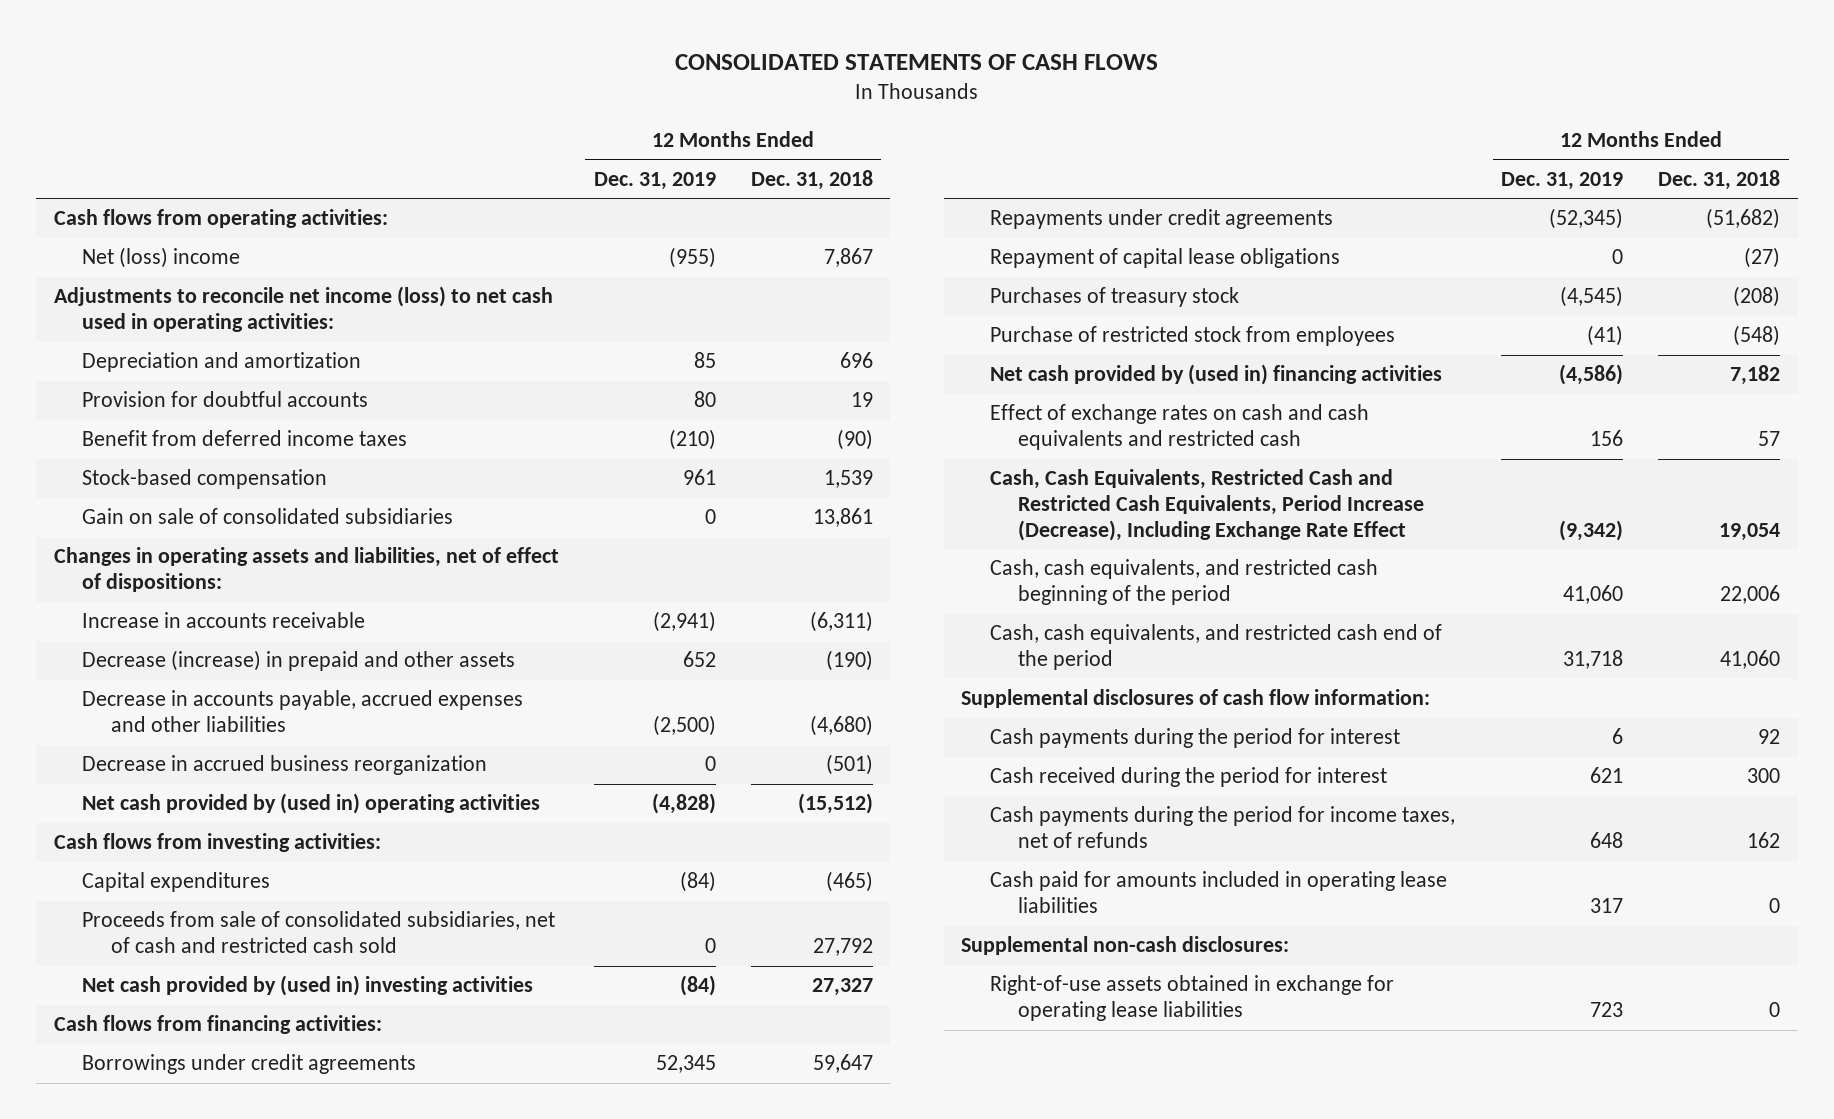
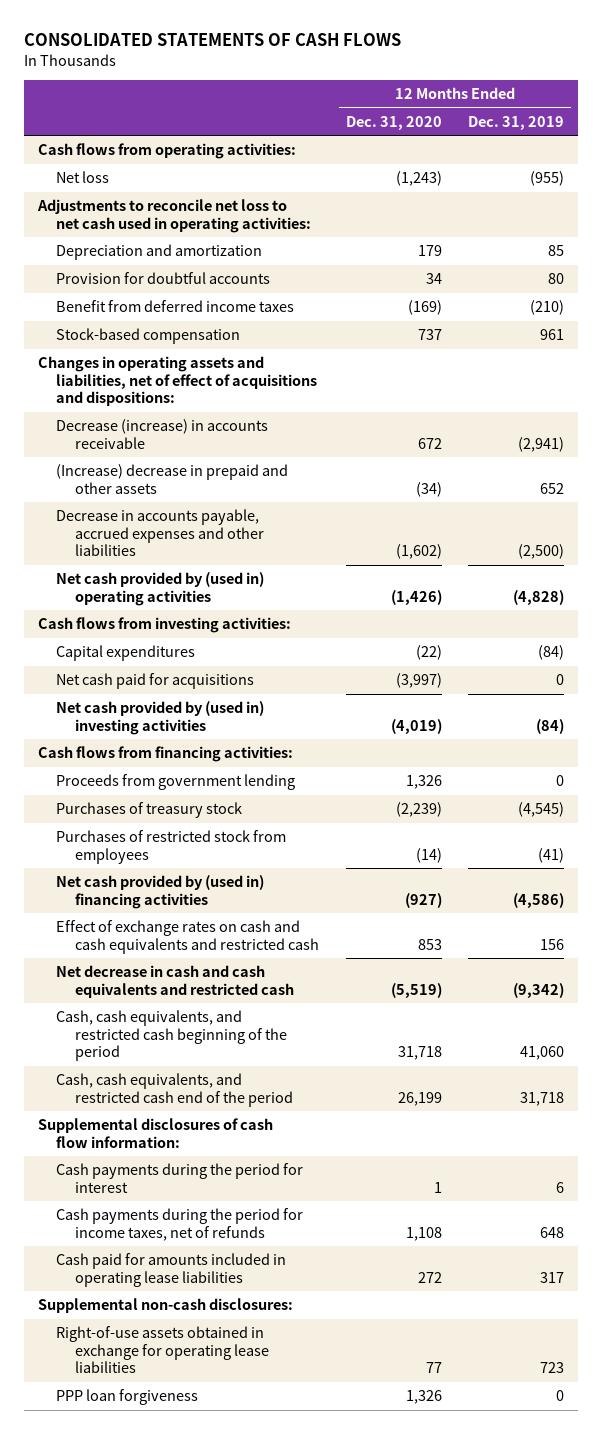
- | 12 Months Ended Dec. 31, 2019 | 12 Months Ended Dec. 31, 2018
+ | 12 Months Ended Dec. 31, 2020 | 12 Months Ended Dec. 31, 2019
- Net (loss) income | (955) | 7,867
- Adjustments to reconcile net income (loss) to net cash used in operating activities:
+ Net loss | (1,243) | (955)
+ Adjustments to reconcile net loss to net cash used in operating activities:
- Gain on sale of consolidated subsidiaries | 0 | 13,861
- Changes in operating assets and liabilities, net of effect of dispositions:
- Increase in accounts receivable | (2,941) | (6,311)
- Decrease (increase) in prepaid and other assets | 652 | (190)
+ Changes in operating assets and liabilities, net of effect of acquisitions and dispositions:
+ Decrease (increase) in accounts receivable | 672 | (2,941)
+ (Increase) decrease in prepaid and other assets | (34) | 652
- Decrease in accrued business reorganization | 0 | (501)
- Proceeds from sale of consolidated subsidiaries, net of cash and restricted cash sold | 0 | 27,792
+ Net cash paid for acquisitions | (3,997) | 0
- Borrowings under credit agreements | 52,345 | 59,647
- Repayments under credit agreements | (52,345) | (51,682)
- Repayment of capital lease obligations | 0 | (27)
+ Proceeds from government lending | 1,326 | 0
- Purchase of restricted stock from employees | (41) | (548)
+ Purchases of restricted stock from employees | (14) | (41)
- Cash, Cash Equivalents, Restricted Cash and Restricted Cash Equivalents, Period Increase (Decrease), Including Exchange Rate Effect | (9,342) | 19,054
+ Net decrease in cash and cash equivalents and restricted cash | (5,519) | (9,342)
- Cash received during the period for interest | 621 | 300
+ PPP loan forgiveness | 1,326 | 0

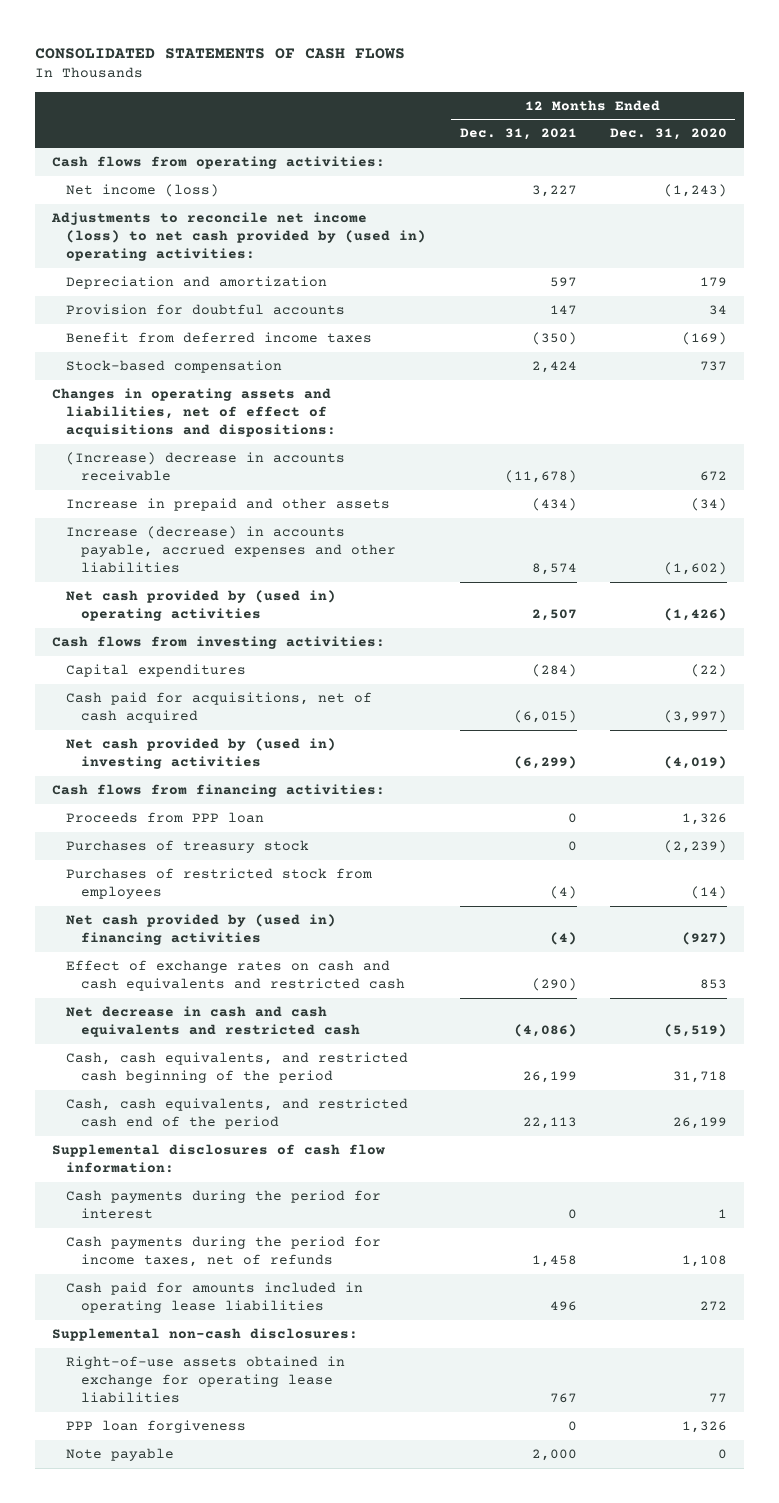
- | 12 Months Ended Dec. 31, 2020 | 12 Months Ended Dec. 31, 2019
+ | 12 Months Ended Dec. 31, 2021 | 12 Months Ended Dec. 31, 2020
- Net loss | (1,243) | (955)
- Adjustments to reconcile net loss to net cash used in operating activities:
+ Net income (loss) | 3,227 | (1,243)
+ Adjustments to reconcile net income (loss) to net cash provided by (used in) operating activities:
- Decrease (increase) in accounts receivable | 672 | (2,941)
- (Increase) decrease in prepaid and other assets | (34) | 652
- Decrease in accounts payable, accrued expenses and other liabilities | (1,602) | (2,500)
+ (Increase) decrease in accounts receivable | (11,678) | 672
+ Increase in prepaid and other assets | (434) | (34)
+ Increase (decrease) in accounts payable, accrued expenses and other liabilities | 8,574 | (1,602)
- Net cash paid for acquisitions | (3,997) | 0
+ Cash paid for acquisitions, net of cash acquired | (6,015) | (3,997)
- Proceeds from government lending | 1,326 | 0
+ Proceeds from PPP loan | 0 | 1,326
+ Note payable | 2,000 | 0

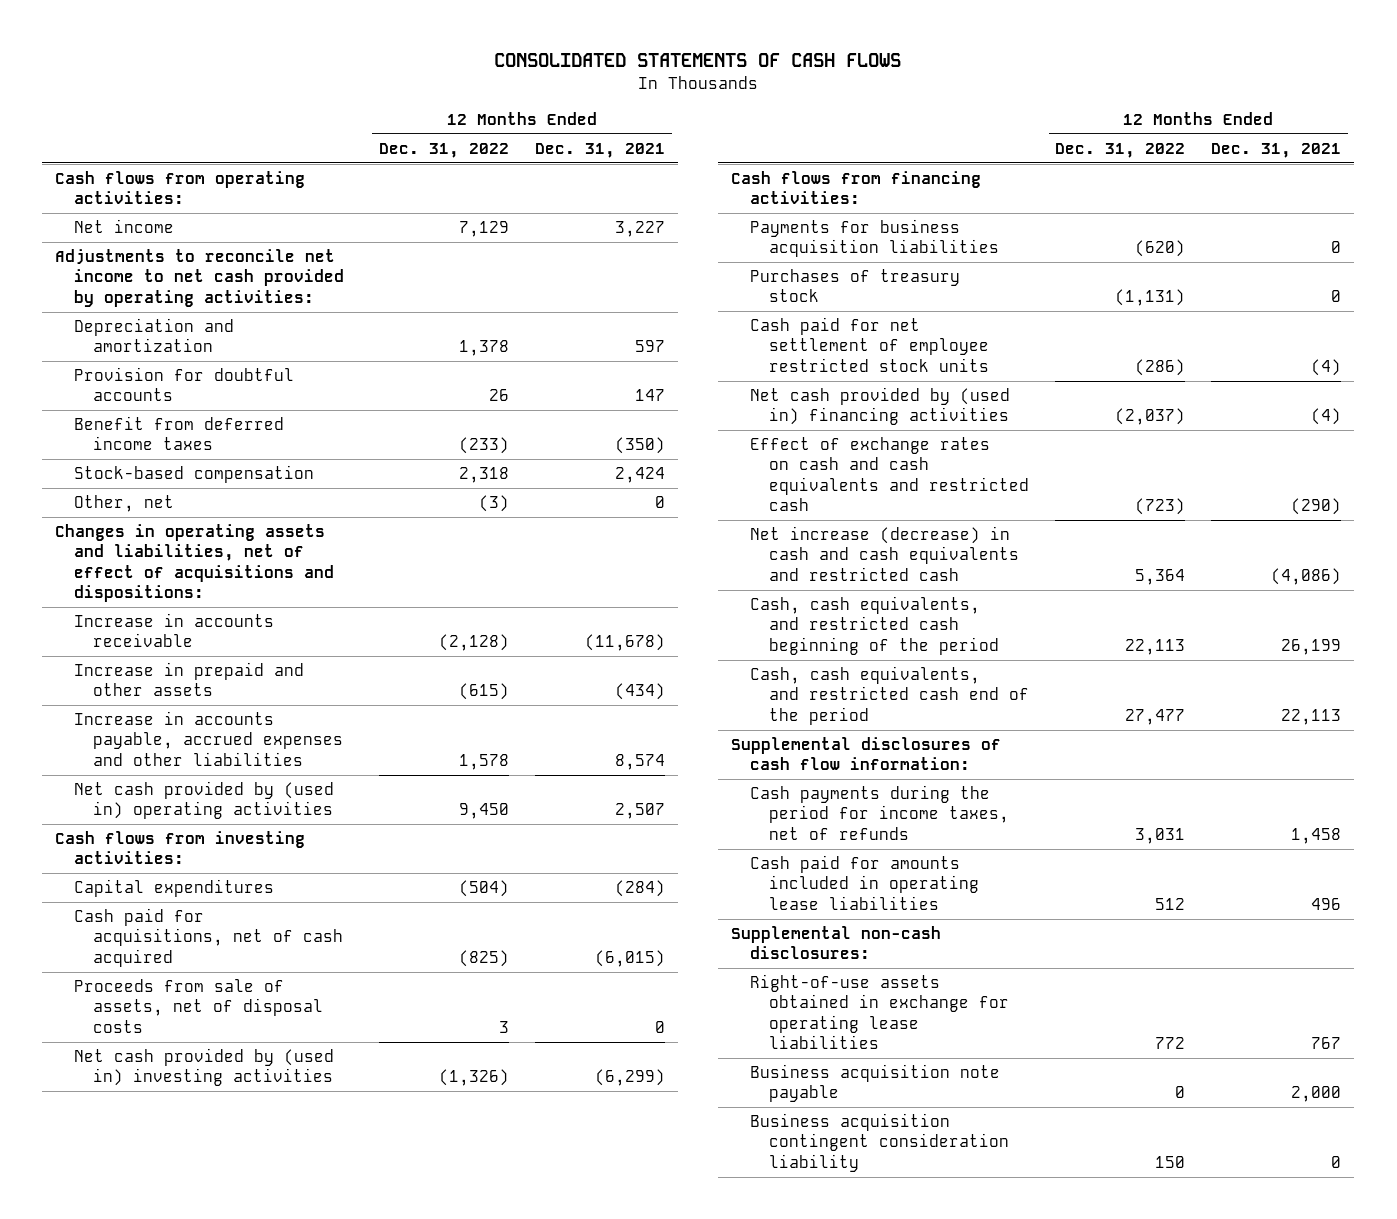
- | 12 Months Ended Dec. 31, 2021 | 12 Months Ended Dec. 31, 2020
+ | 12 Months Ended Dec. 31, 2022 | 12 Months Ended Dec. 31, 2021
- Net income (loss) | 3,227 | (1,243)
- Adjustments to reconcile net income (loss) to net cash provided by (used in) operating activities:
+ Net income | 7,129 | 3,227
+ Adjustments to reconcile net income to net cash provided by operating activities:
+ Other, net | (3) | 0
- (Increase) decrease in accounts receivable | (11,678) | 672
+ Increase in accounts receivable | (2,128) | (11,678)
- Increase (decrease) in accounts payable, accrued expenses and other liabilities | 8,574 | (1,602)
+ Increase in accounts payable, accrued expenses and other liabilities | 1,578 | 8,574
+ Proceeds from sale of assets, net of disposal costs | 3 | 0
- Proceeds from PPP loan | 0 | 1,326
+ Payments for business acquisition liabilities | (620) | 0
- Purchases of restricted stock from employees | (4) | (14)
+ Cash paid for net settlement of employee restricted stock units | (286) | (4)
- Net decrease in cash and cash equivalents and restricted cash | (4,086) | (5,519)
+ Net increase (decrease) in cash and cash equivalents and restricted cash | 5,364 | (4,086)
- Cash payments during the period for interest | 0 | 1
- PPP loan forgiveness | 0 | 1,326
- Note payable | 2,000 | 0
+ Business acquisition note payable | 0 | 2,000
+ Business acquisition contingent consideration liability | 150 | 0

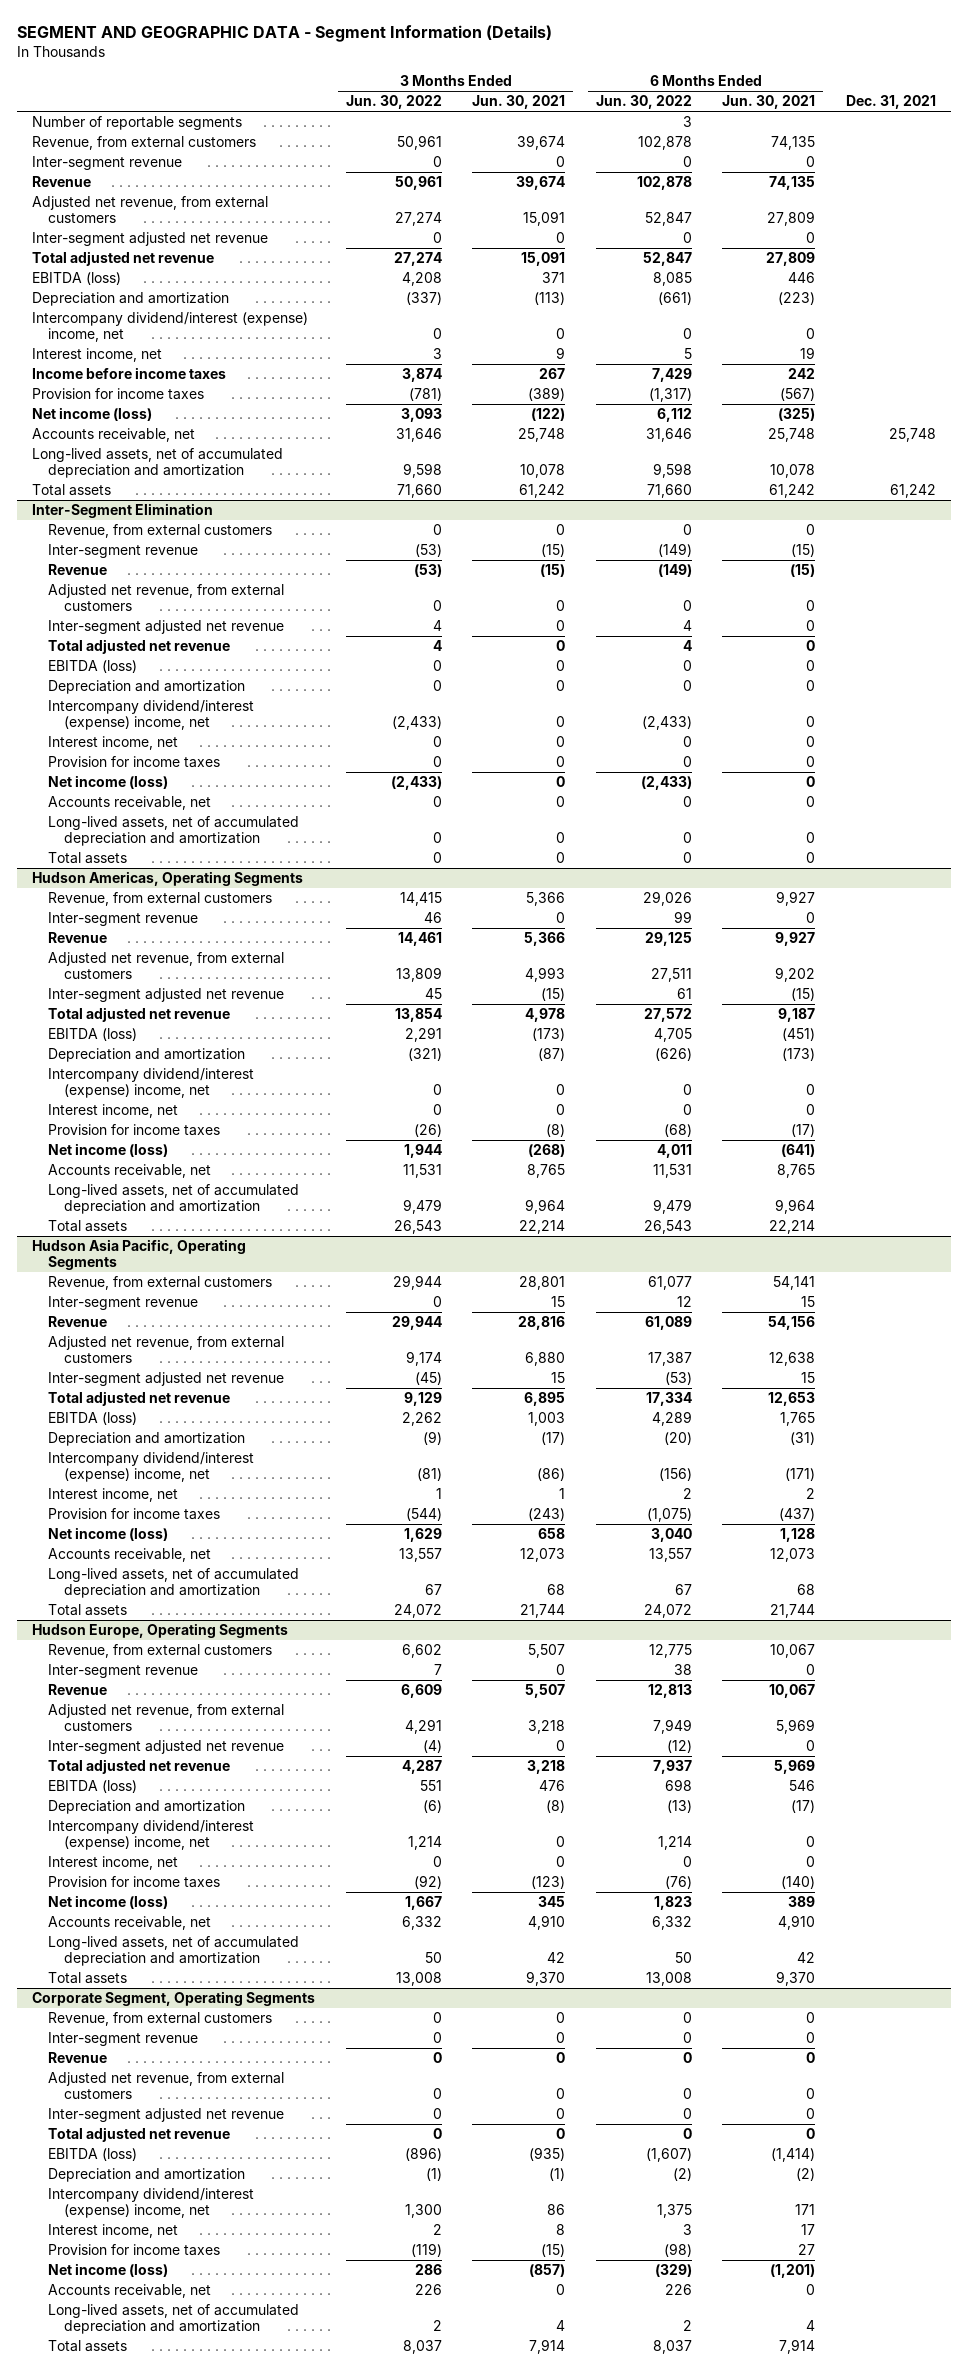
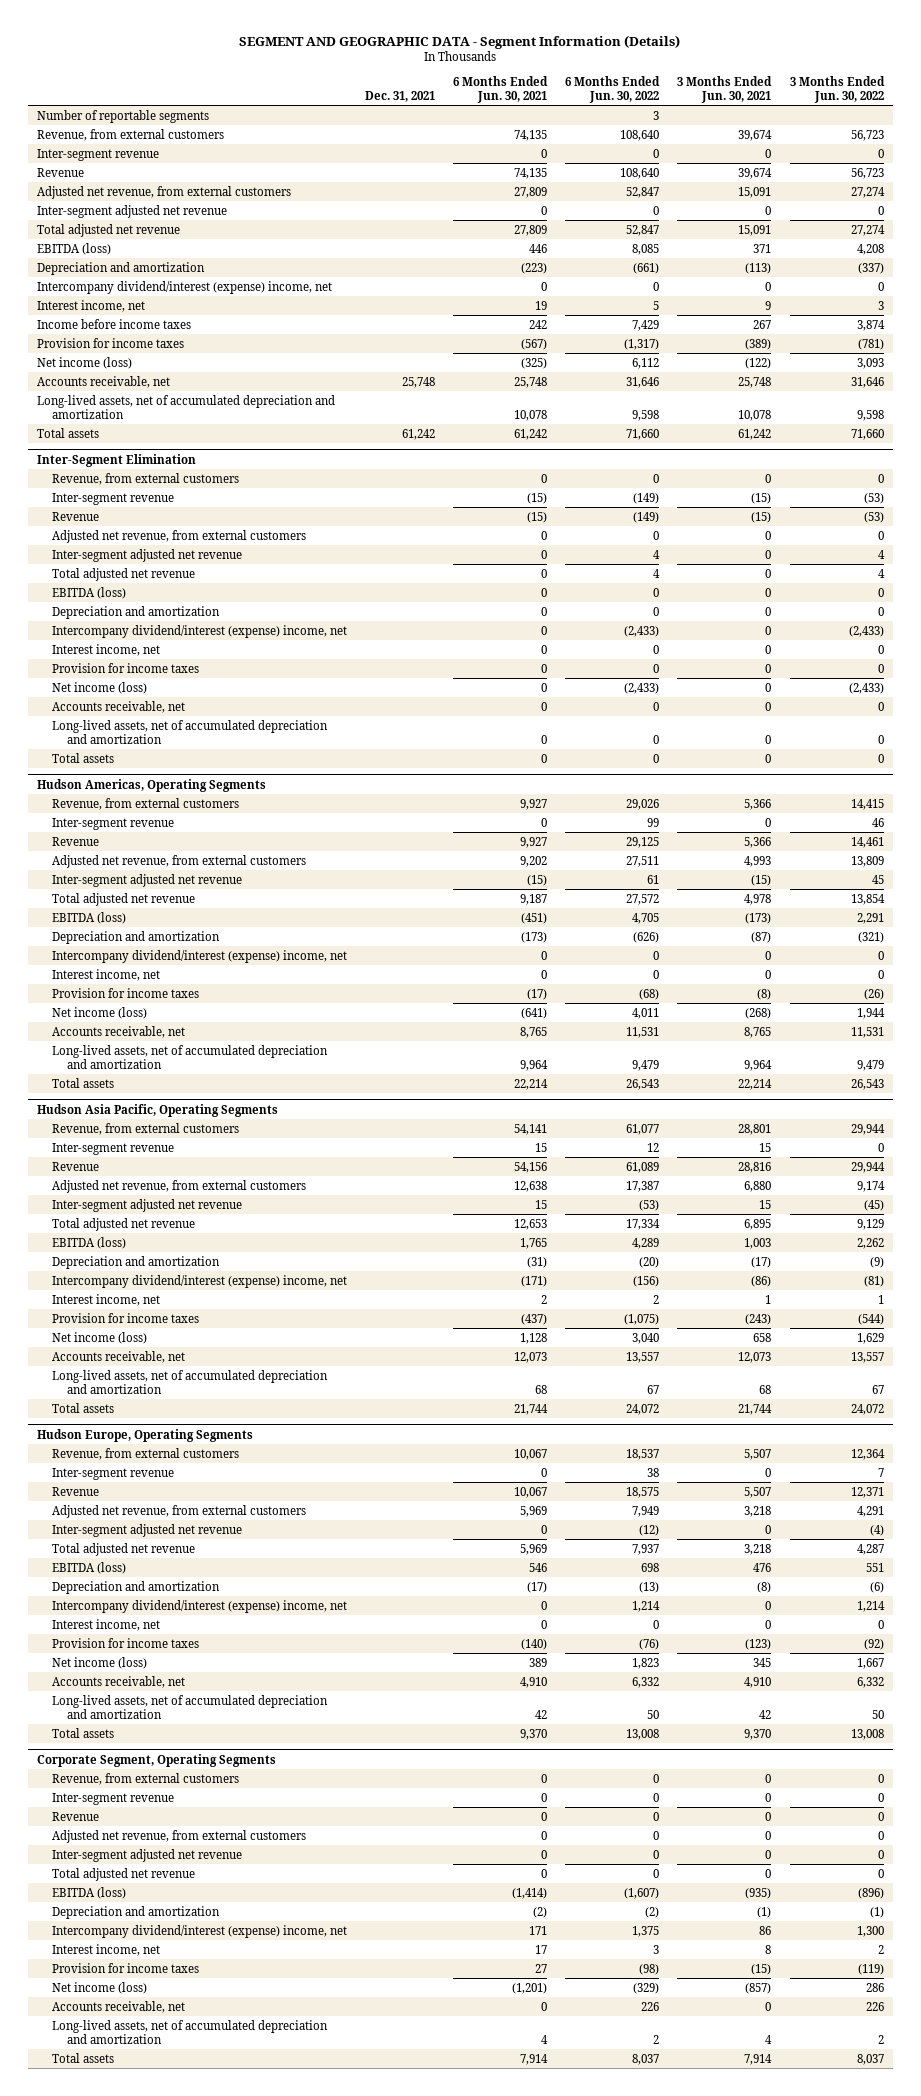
- | 3 Months Ended Jun. 30, 2022 | 3 Months Ended Jun. 30, 2021 | 6 Months Ended Jun. 30, 2022 | 6 Months Ended Jun. 30, 2021 | Dec. 31, 2021
+ | Dec. 31, 2021 | 6 Months Ended Jun. 30, 2021 | 6 Months Ended Jun. 30, 2022 | 3 Months Ended Jun. 30, 2021 | 3 Months Ended Jun. 30, 2022
- Revenue, from external customers | 50,961 | 39,674 | 102,878 | 74,135 |
+ Revenue, from external customers | | 74,135 | 108,640 | 39,674 | 56,723
- Revenue | 50,961 | 39,674 | 102,878 | 74,135 |
+ Revenue | | 74,135 | 108,640 | 39,674 | 56,723
@ Hudson Europe, Operating Segments
- Revenue, from external customers | 6,602 | 5,507 | 12,775 | 10,067 |
+ Revenue, from external customers | | 10,067 | 18,537 | 5,507 | 12,364
- Revenue | 6,609 | 5,507 | 12,813 | 10,067 |
+ Revenue | | 10,067 | 18,575 | 5,507 | 12,371

